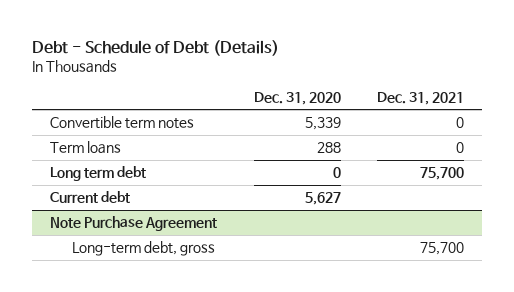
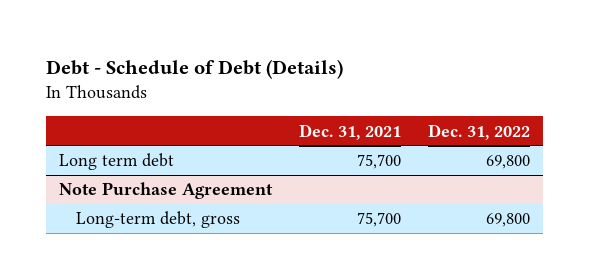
- | Dec. 31, 2020 | Dec. 31, 2021
+ | Dec. 31, 2021 | Dec. 31, 2022
- Convertible term notes | 5,339 | 0
- Term loans | 288 | 0
- Current debt | 5,627 |

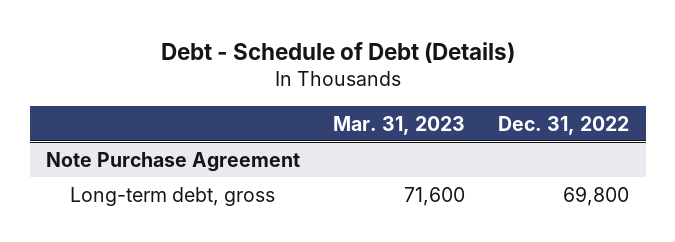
- | Dec. 31, 2021 | Dec. 31, 2022
+ | Mar. 31, 2023 | Dec. 31, 2022
- Long term debt | 75,700 | 69,800

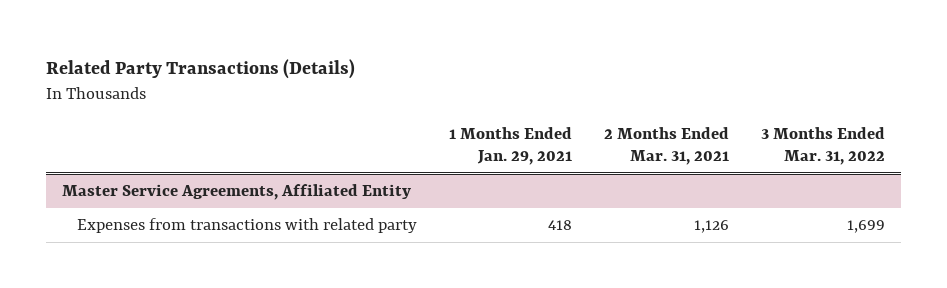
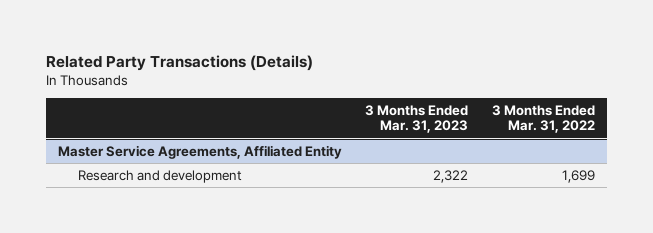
- | 1 Months Ended Jan. 29, 2021 | 2 Months Ended Mar. 31, 2021 | 3 Months Ended Mar. 31, 2022
+ | 3 Months Ended Mar. 31, 2023 | 3 Months Ended Mar. 31, 2022
@ Master Service Agreements, Affiliated Entity
- Expenses from transactions with related party | 418 | 1,126 | 1,699
+ Research and development | 2,322 | 1,699

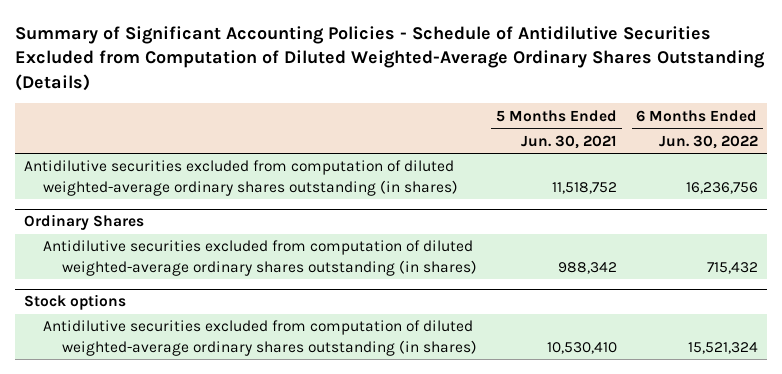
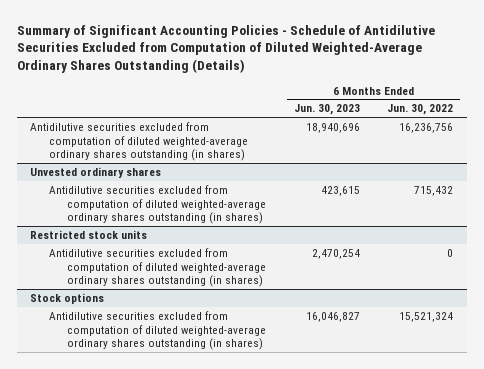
- | 5 Months Ended Jun. 30, 2021 | 6 Months Ended Jun. 30, 2022
+ | 6 Months Ended Jun. 30, 2023 | 6 Months Ended Jun. 30, 2022
- Ordinary Shares
+ Unvested ordinary shares
+ Restricted stock units
+ Antidilutive securities excluded from computation of diluted weighted-average ordinary shares outstanding (in shares) | 2,470,254 | 0

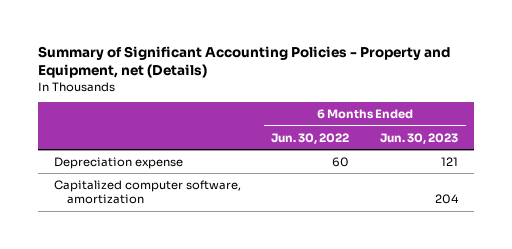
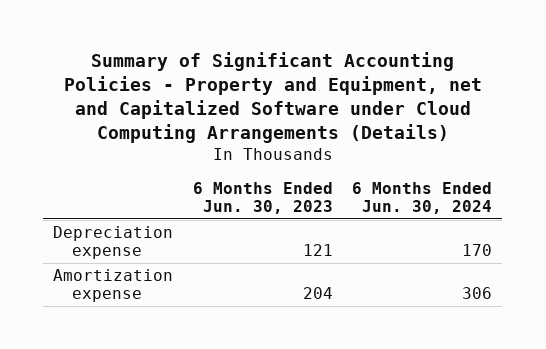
- Summary of Significant Accounting Policies - Property and Equipment, net (Details)
+ Summary of Significant Accounting Policies - Property and Equipment, net and Capitalized Software under Cloud Computing Arrangements (Details)
- | 6 Months Ended Jun. 30, 2022 | 6 Months Ended Jun. 30, 2023
+ | 6 Months Ended Jun. 30, 2023 | 6 Months Ended Jun. 30, 2024
- Capitalized computer software, amortization | | 204
+ Amortization expense | 204 | 306

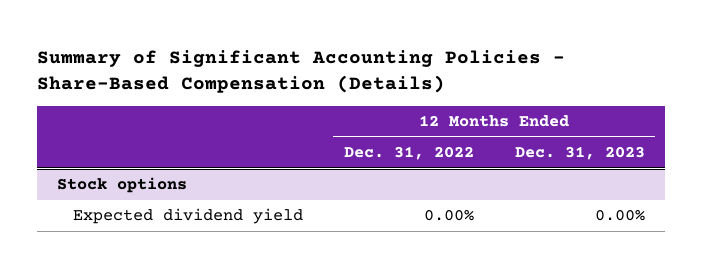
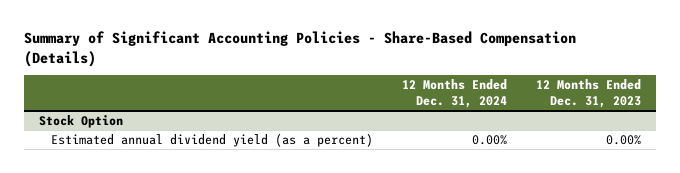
- | 12 Months Ended Dec. 31, 2022 | 12 Months Ended Dec. 31, 2023
+ | 12 Months Ended Dec. 31, 2024 | 12 Months Ended Dec. 31, 2023
- Stock options
- Expected dividend yield | 0.00% | 0.00%
+ Stock Option
+ Estimated annual dividend yield (as a percent) | 0.00% | 0.00%

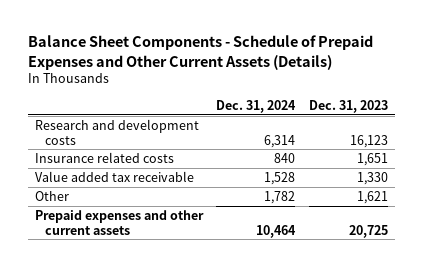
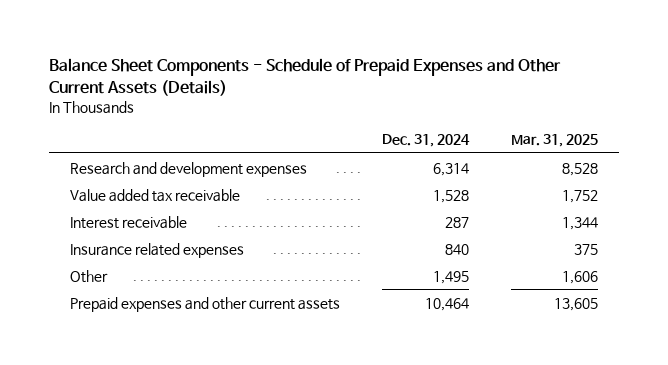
- | Dec. 31, 2024 | Dec. 31, 2023
+ | Dec. 31, 2024 | Mar. 31, 2025
- Research and development costs | 6,314 | 16,123
- Insurance related costs | 840 | 1,651
+ Research and development expenses | 6,314 | 8,528
- Other | 1,782 | 1,621
+ Interest receivable | 287 | 1,344
+ Insurance related expenses | 840 | 375
+ Other | 1,495 | 1,606

